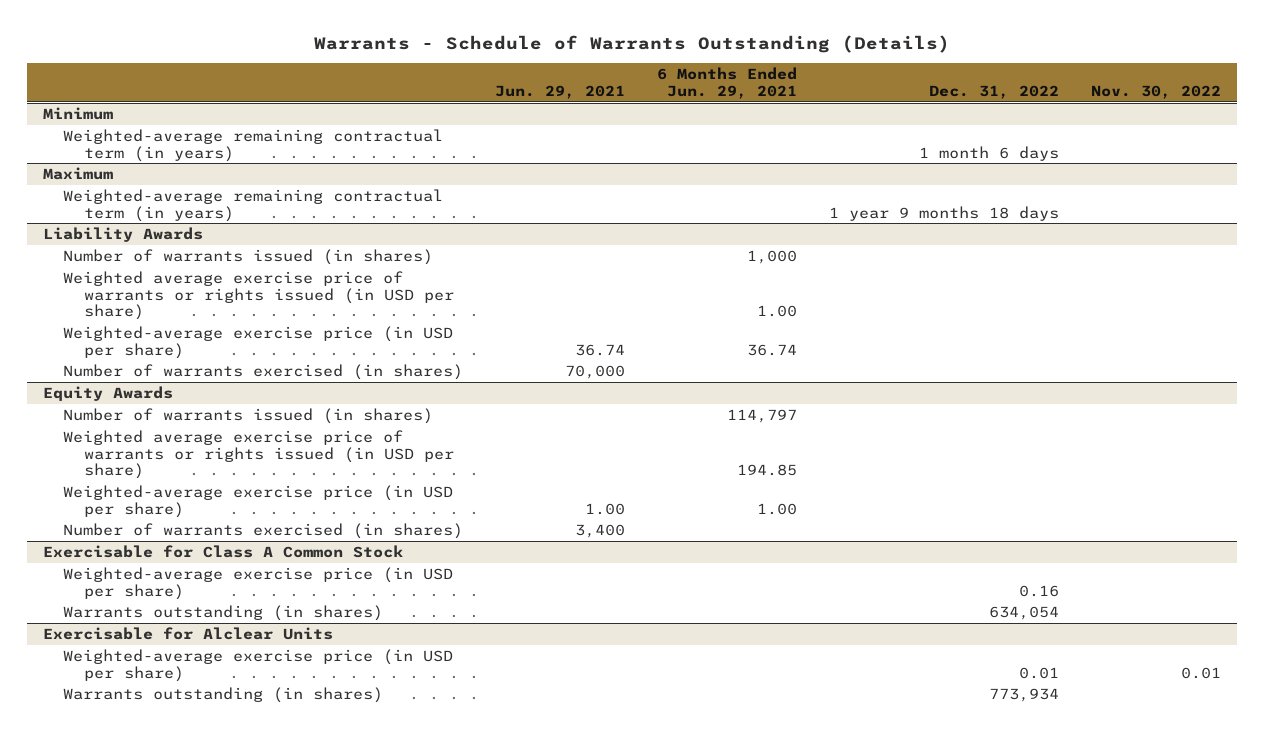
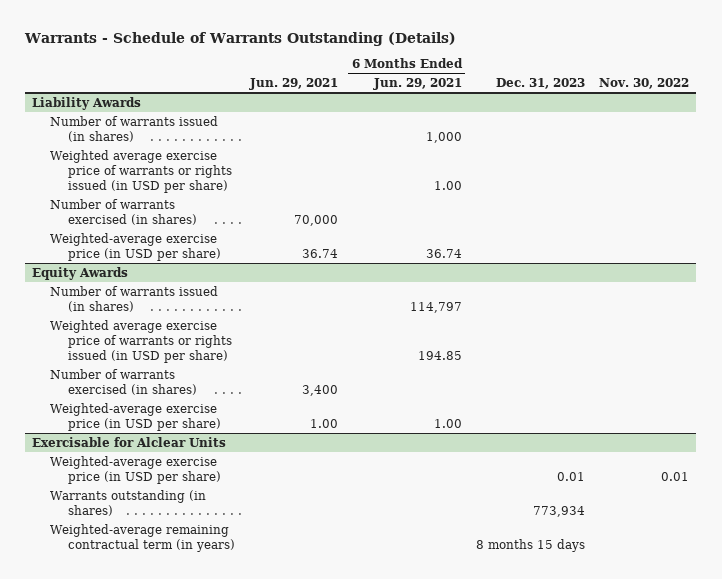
- | Jun. 29, 2021 | 6 Months Ended Jun. 29, 2021 | Dec. 31, 2022 | Nov. 30, 2022
+ | Jun. 29, 2021 | 6 Months Ended Jun. 29, 2021 | Dec. 31, 2023 | Nov. 30, 2022
- Minimum
- Weighted-average remaining contractual term (in years) | | | 1 month 6 days |
- Maximum
- Weighted-average remaining contractual term (in years) | | | 1 year 9 months 18 days |
@ Liability Awards
moved down: Weighted-average exercise price (in USD per share) | 36.74 | 36.74 | |
- Exercisable for Class A Common Stock
- Weighted-average exercise price (in USD per share) | | | 0.16 |
- Warrants outstanding (in shares) | | | 634,054 |
@ Equity Awards
moved down: Weighted-average exercise price (in USD per share) | 1.00 | 1.00 | |
@ Exercisable for Alclear Units
+ Weighted-average remaining contractual term (in years) | | | 8 months 15 days |

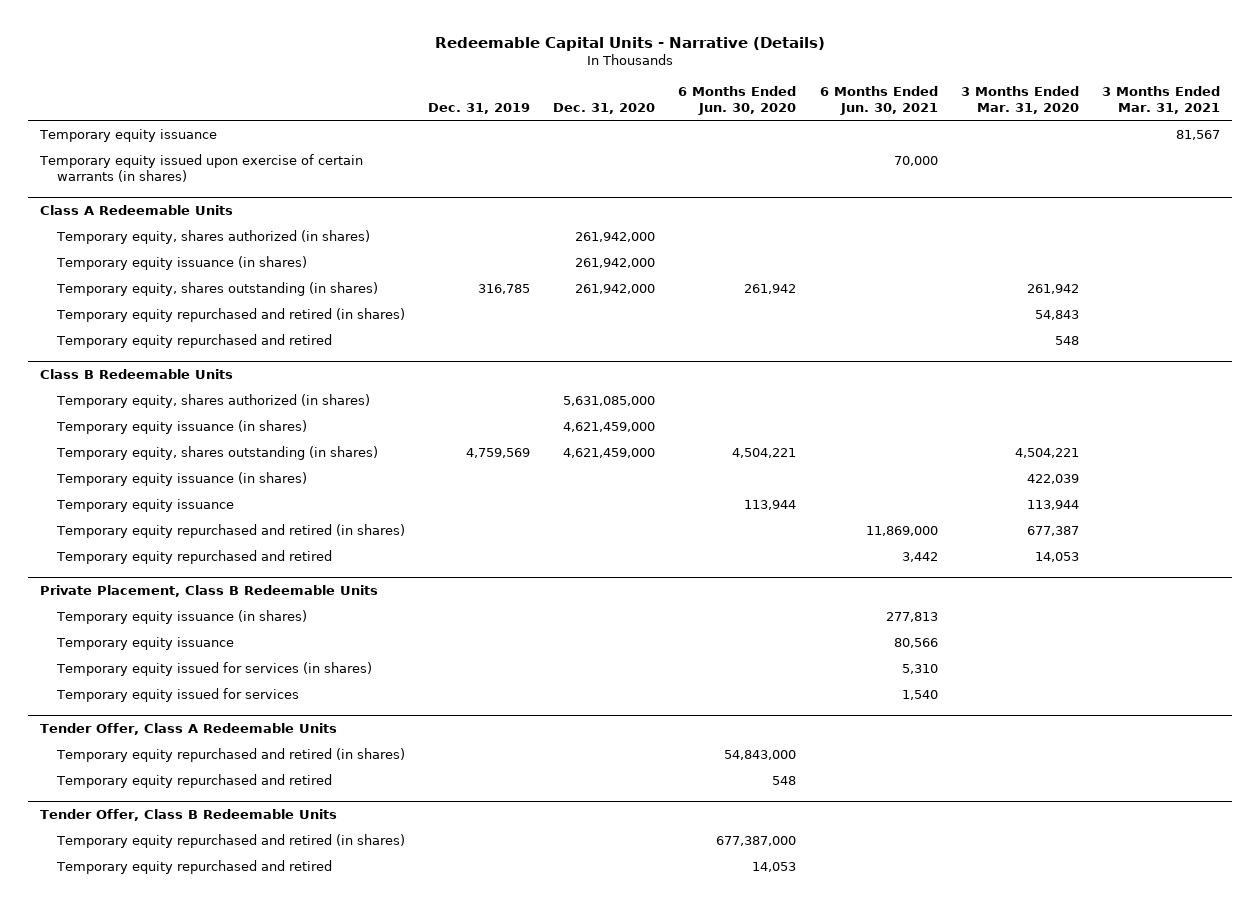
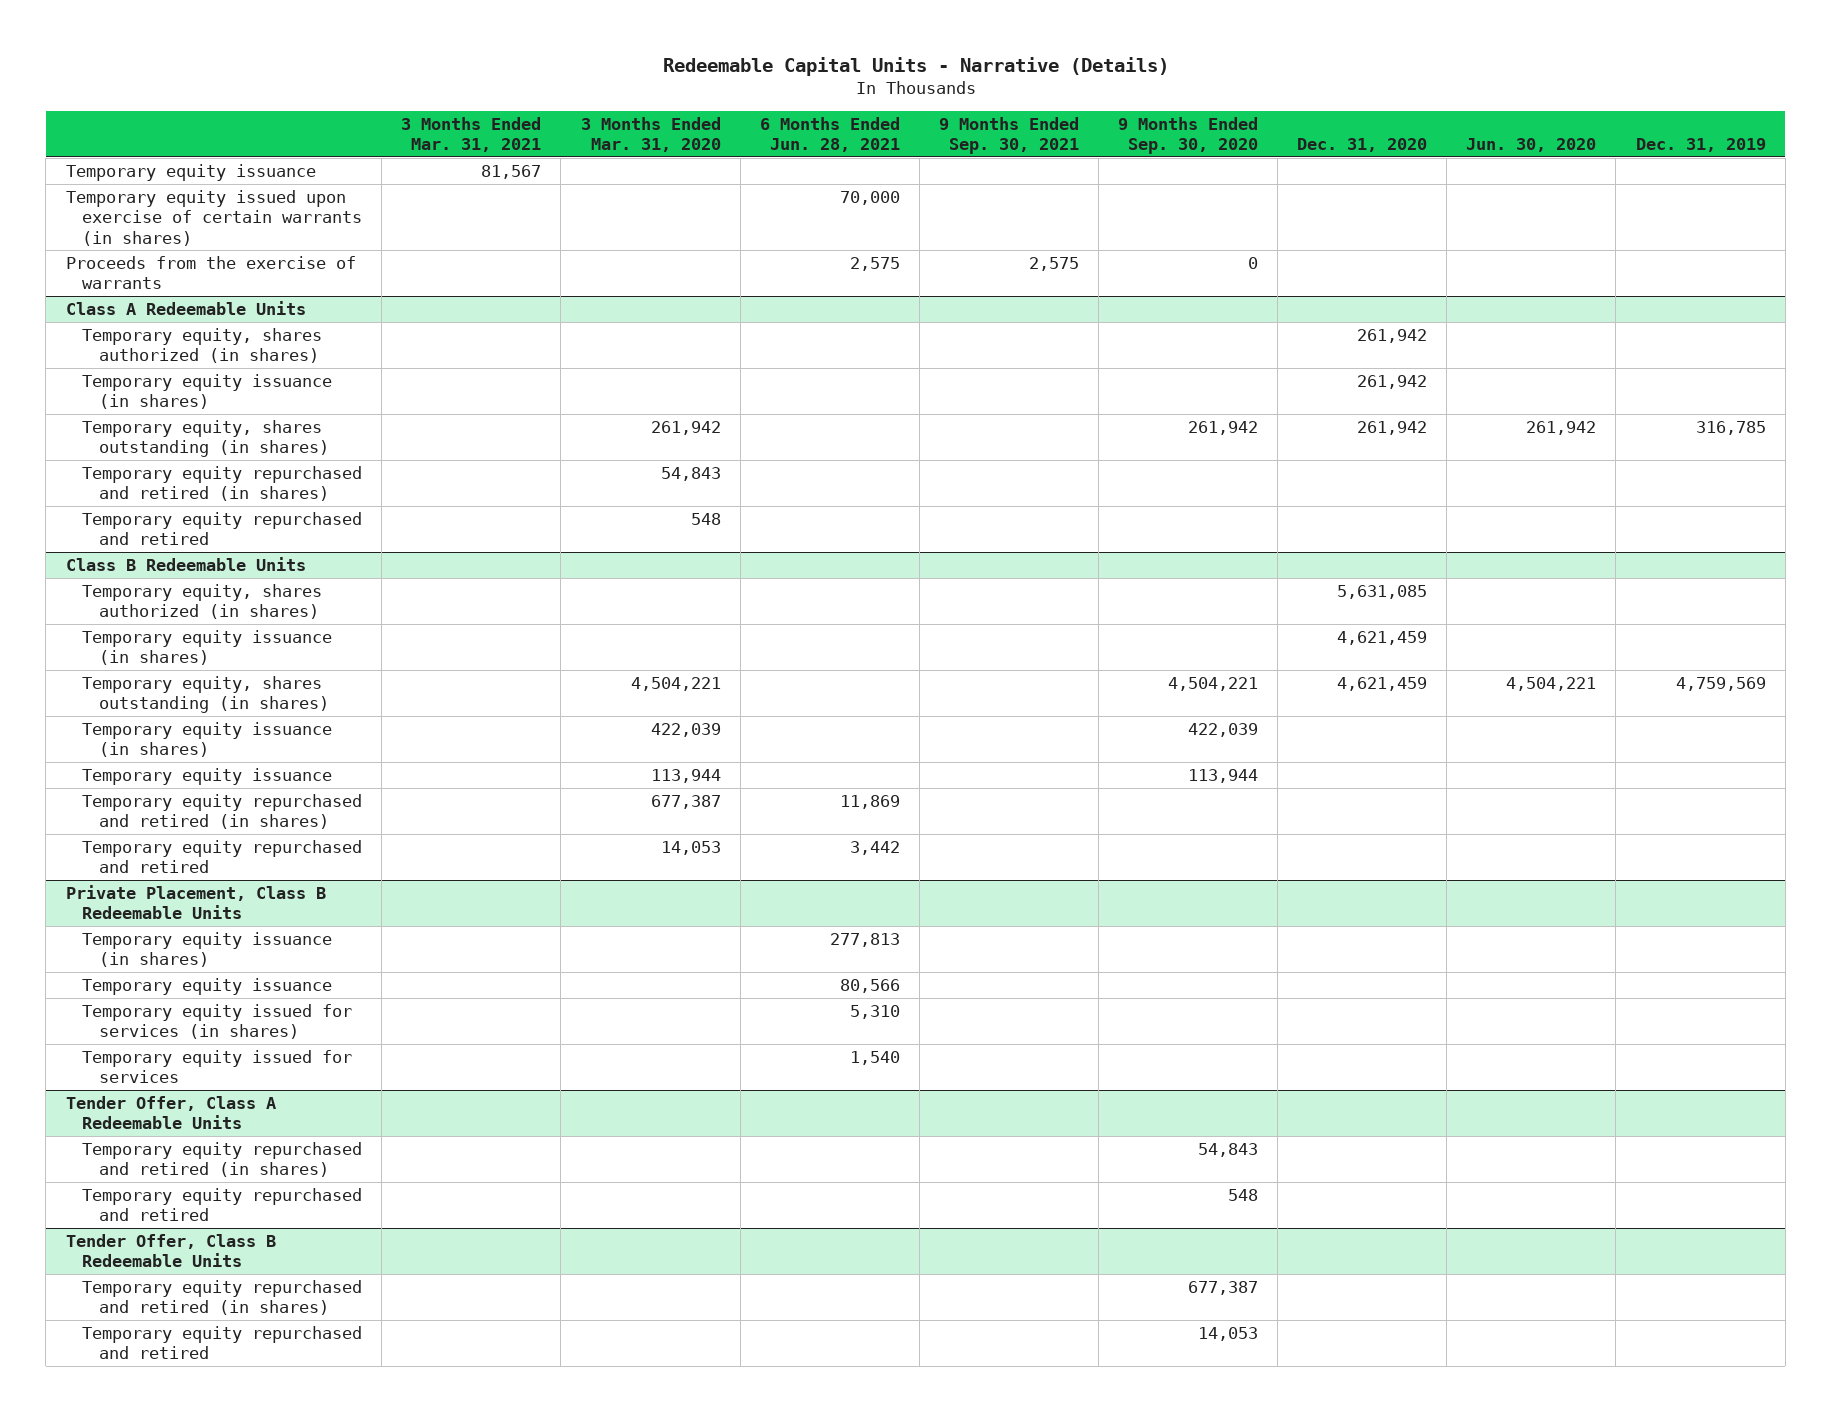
- | Dec. 31, 2019 | Dec. 31, 2020 | 6 Months Ended Jun. 30, 2020 | 6 Months Ended Jun. 30, 2021 | 3 Months Ended Mar. 31, 2020 | 3 Months Ended Mar. 31, 2021
+ | 3 Months Ended Mar. 31, 2021 | 3 Months Ended Mar. 31, 2020 | 6 Months Ended Jun. 28, 2021 | 9 Months Ended Sep. 30, 2021 | 9 Months Ended Sep. 30, 2020 | Dec. 31, 2020 | Jun. 30, 2020 | Dec. 31, 2019
+ Proceeds from the exercise of warrants | | | 2,575 | 2,575 | 0 | | |
@ Class A Redeemable Units
- Temporary equity, shares authorized (in shares) | | 261,942,000 | | | |
- Temporary equity issuance (in shares) | | 261,942,000 | | | |
- Temporary equity, shares outstanding (in shares) | 316,785 | 261,942,000 | 261,942 | | 261,942 |
+ Temporary equity, shares authorized (in shares) | | | | | | 261,942 | |
+ Temporary equity issuance (in shares) | | | | | | 261,942 | |
+ Temporary equity, shares outstanding (in shares) | | 261,942 | | | 261,942 | 261,942 | 261,942 | 316,785
@ Class B Redeemable Units
- Temporary equity, shares authorized (in shares) | | 5,631,085,000 | | | |
- Temporary equity issuance (in shares) | | 4,621,459,000 | | | |
- Temporary equity, shares outstanding (in shares) | 4,759,569 | 4,621,459,000 | 4,504,221 | | 4,504,221 |
+ Temporary equity, shares authorized (in shares) | | | | | | 5,631,085 | |
+ Temporary equity issuance (in shares) | | | | | | 4,621,459 | |
+ Temporary equity, shares outstanding (in shares) | | 4,504,221 | | | 4,504,221 | 4,621,459 | 4,504,221 | 4,759,569

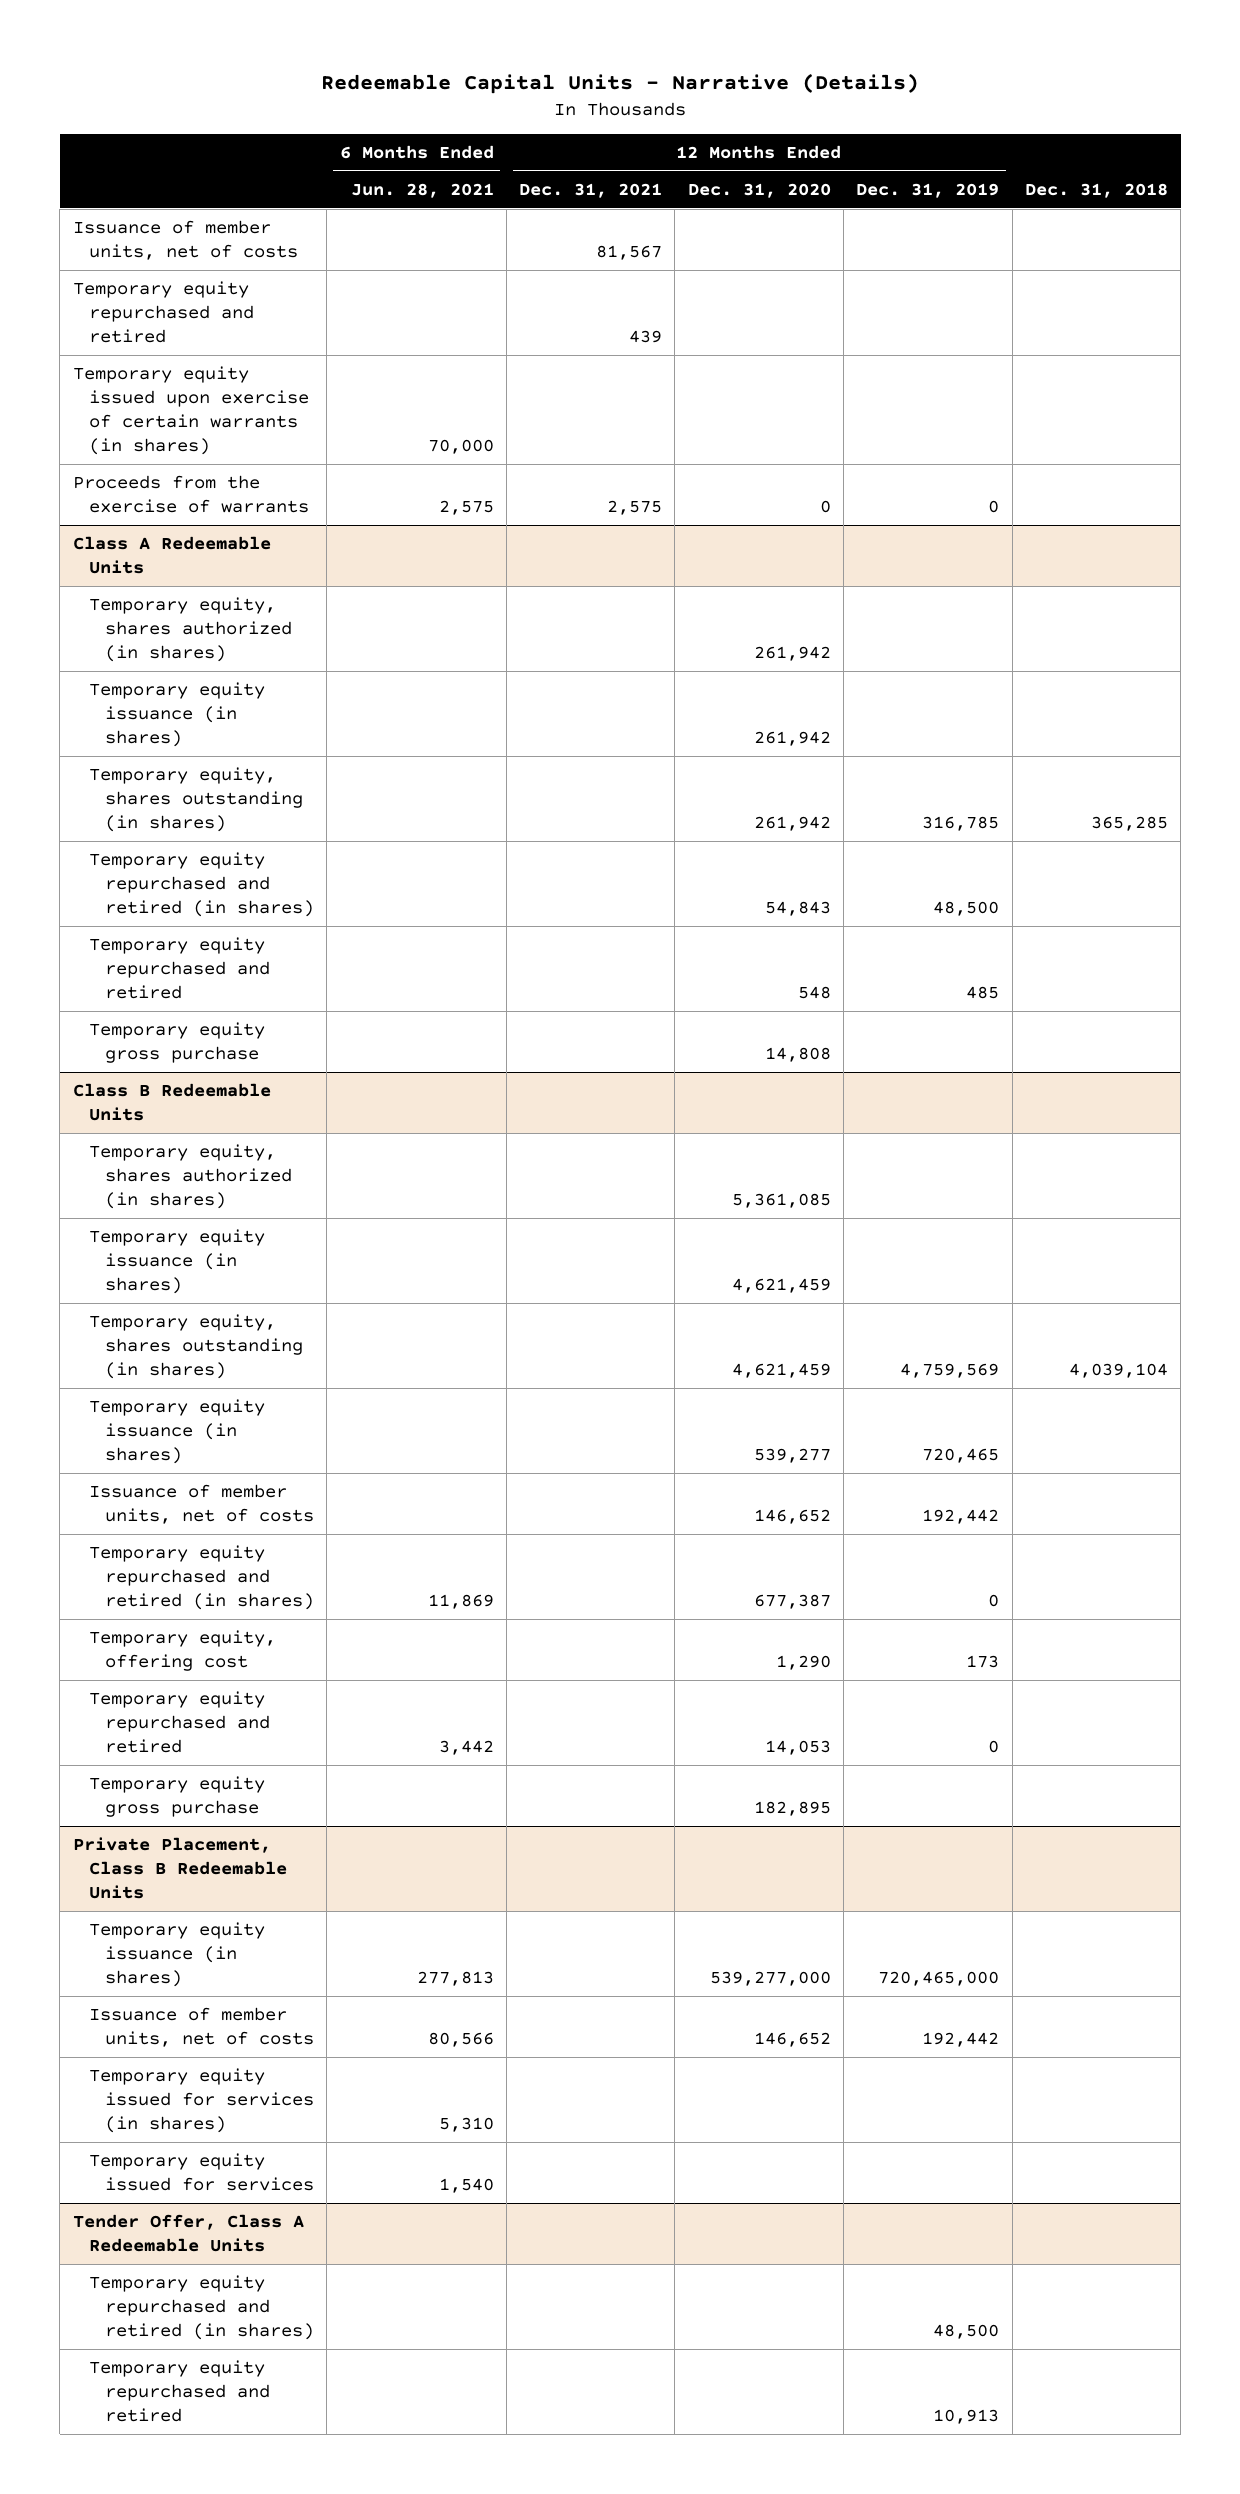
- | 3 Months Ended Mar. 31, 2021 | 3 Months Ended Mar. 31, 2020 | 6 Months Ended Jun. 28, 2021 | 9 Months Ended Sep. 30, 2021 | 9 Months Ended Sep. 30, 2020 | Dec. 31, 2020 | Jun. 30, 2020 | Dec. 31, 2019
+ | 6 Months Ended Jun. 28, 2021 | 12 Months Ended Dec. 31, 2021 | 12 Months Ended Dec. 31, 2020 | 12 Months Ended Dec. 31, 2019 | Dec. 31, 2018
- Temporary equity issuance | 81,567 | | | | | | |
+ Issuance of member units, net of costs | | 81,567 | | |
+ Temporary equity repurchased and retired | | 439 | | |
@ Class A Redeemable Units
+ Temporary equity gross purchase | | | 14,808 | |
@ Class B Redeemable Units
- Temporary equity issuance | | 113,944 | | | 113,944 | | |
+ Issuance of member units, net of costs | | | 146,652 | 192,442 |
+ Temporary equity, offering cost | | | 1,290 | 173 |
+ Temporary equity gross purchase | | | 182,895 | |
@ Private Placement, Class B Redeemable Units
- Temporary equity issuance | | | 80,566 | | | | |
+ Issuance of member units, net of costs | 80,566 | | 146,652 | 192,442 |
- Tender Offer, Class B Redeemable Units
- Temporary equity repurchased and retired (in shares) | | | | | 677,387 | | |
- Temporary equity repurchased and retired | | | | | 14,053 | | |

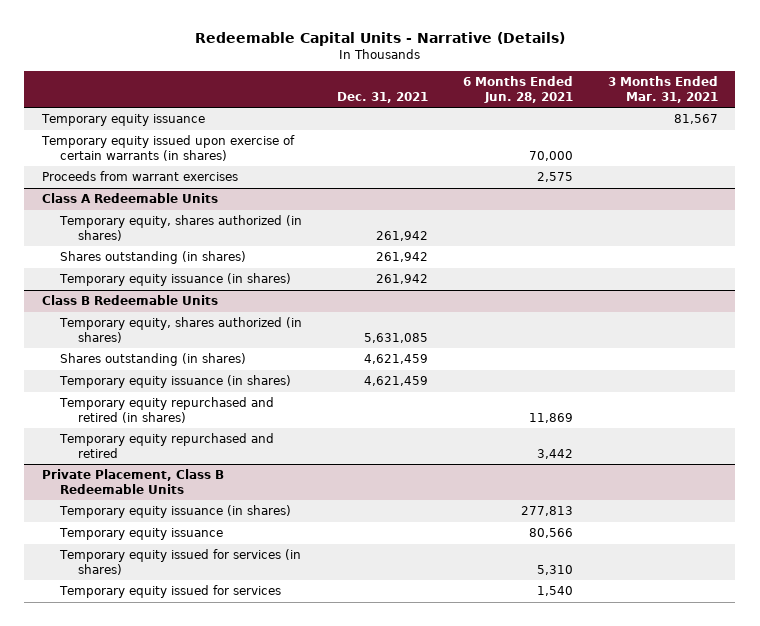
- | 6 Months Ended Jun. 28, 2021 | 12 Months Ended Dec. 31, 2021 | 12 Months Ended Dec. 31, 2020 | 12 Months Ended Dec. 31, 2019 | Dec. 31, 2018
+ | Dec. 31, 2021 | 6 Months Ended Jun. 28, 2021 | 3 Months Ended Mar. 31, 2021
- Issuance of member units, net of costs | | 81,567 | | |
- Temporary equity repurchased and retired | | 439 | | |
+ Temporary equity issuance | | | 81,567
- Proceeds from the exercise of warrants | 2,575 | 2,575 | 0 | 0 |
+ Proceeds from warrant exercises | | 2,575 |
@ Class A Redeemable Units
+ Shares outstanding (in shares) | 261,942 | |
- Temporary equity, shares outstanding (in shares) | | | 261,942 | 316,785 | 365,285
- Temporary equity repurchased and retired (in shares) | | | 54,843 | 48,500 |
- Temporary equity repurchased and retired | | | 548 | 485 |
- Temporary equity gross purchase | | | 14,808 | |
@ Class B Redeemable Units
- Temporary equity issuance (in shares) | | | 4,621,459 | |
- Temporary equity, shares outstanding (in shares) | | | 4,621,459 | 4,759,569 | 4,039,104
+ Shares outstanding (in shares) | 4,621,459 | |
- Issuance of member units, net of costs | | | 146,652 | 192,442 |
- Temporary equity, offering cost | | | 1,290 | 173 |
- Temporary equity gross purchase | | | 182,895 | |
@ Private Placement, Class B Redeemable Units
- Issuance of member units, net of costs | 80,566 | | 146,652 | 192,442 |
+ Temporary equity issuance | | 80,566 |
- Tender Offer, Class A Redeemable Units
- Temporary equity repurchased and retired (in shares) | | | | 48,500 |
- Temporary equity repurchased and retired | | | | 10,913 |

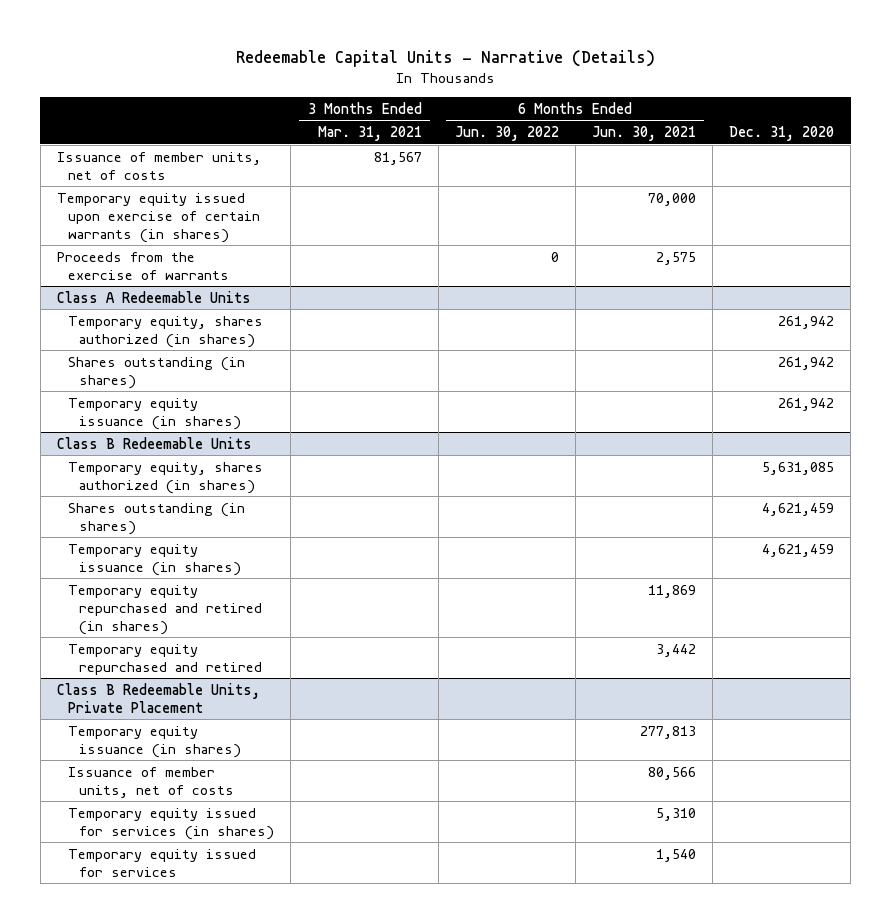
- | Dec. 31, 2021 | 6 Months Ended Jun. 28, 2021 | 3 Months Ended Mar. 31, 2021
+ | 3 Months Ended Mar. 31, 2021 | 6 Months Ended Jun. 30, 2022 | 6 Months Ended Jun. 30, 2021 | Dec. 31, 2020
- Temporary equity issuance | | | 81,567
+ Issuance of member units, net of costs | 81,567 | | |
- Proceeds from warrant exercises | | 2,575 |
+ Proceeds from the exercise of warrants | | 0 | 2,575 |
- Private Placement, Class B Redeemable Units
+ Class B Redeemable Units, Private Placement
- Temporary equity issuance | | 80,566 |
+ Issuance of member units, net of costs | | | 80,566 |

